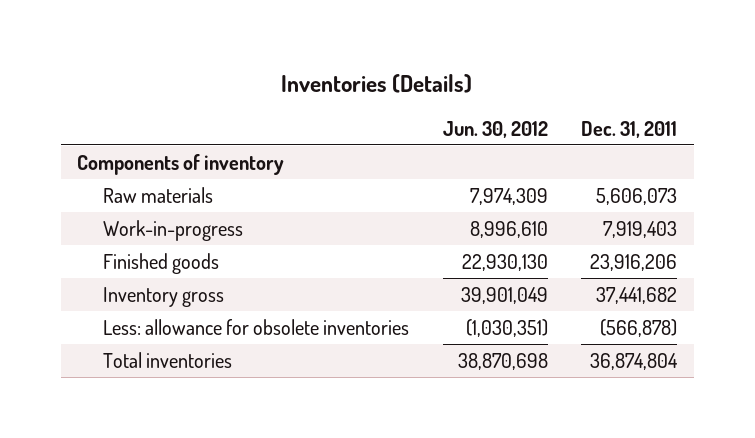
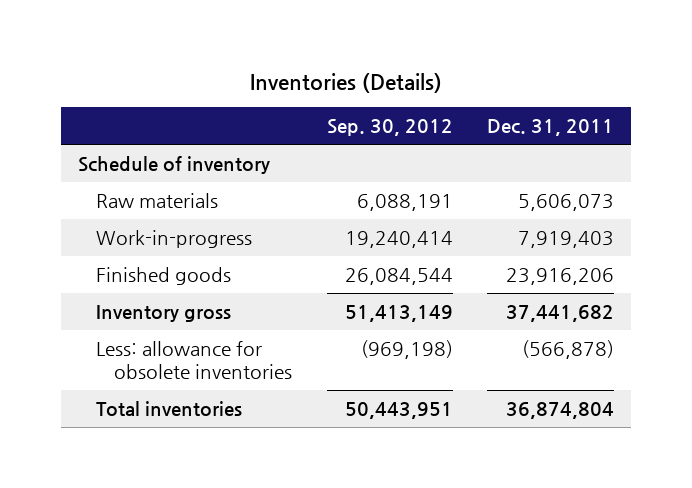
- | Jun. 30, 2012 | Dec. 31, 2011
+ | Sep. 30, 2012 | Dec. 31, 2011
- Components of inventory
+ Schedule of inventory

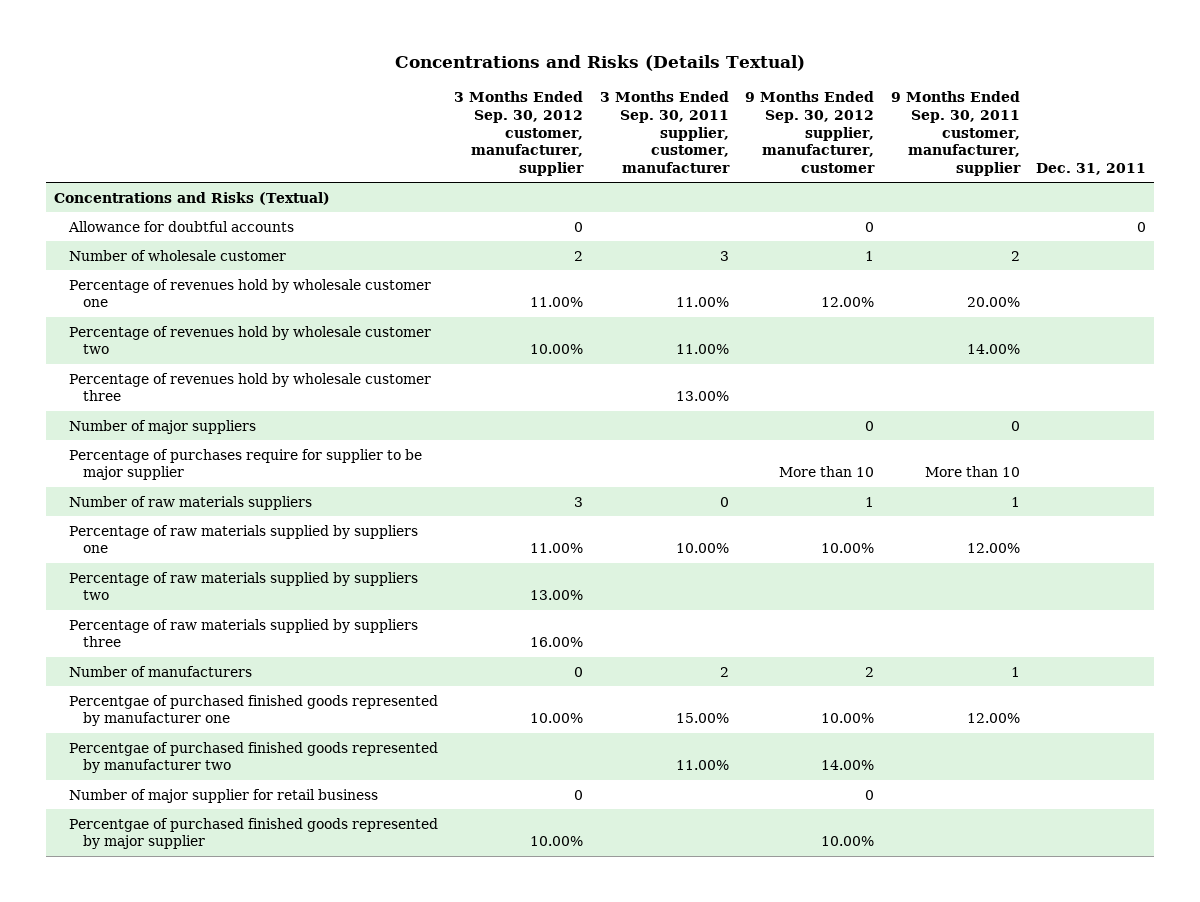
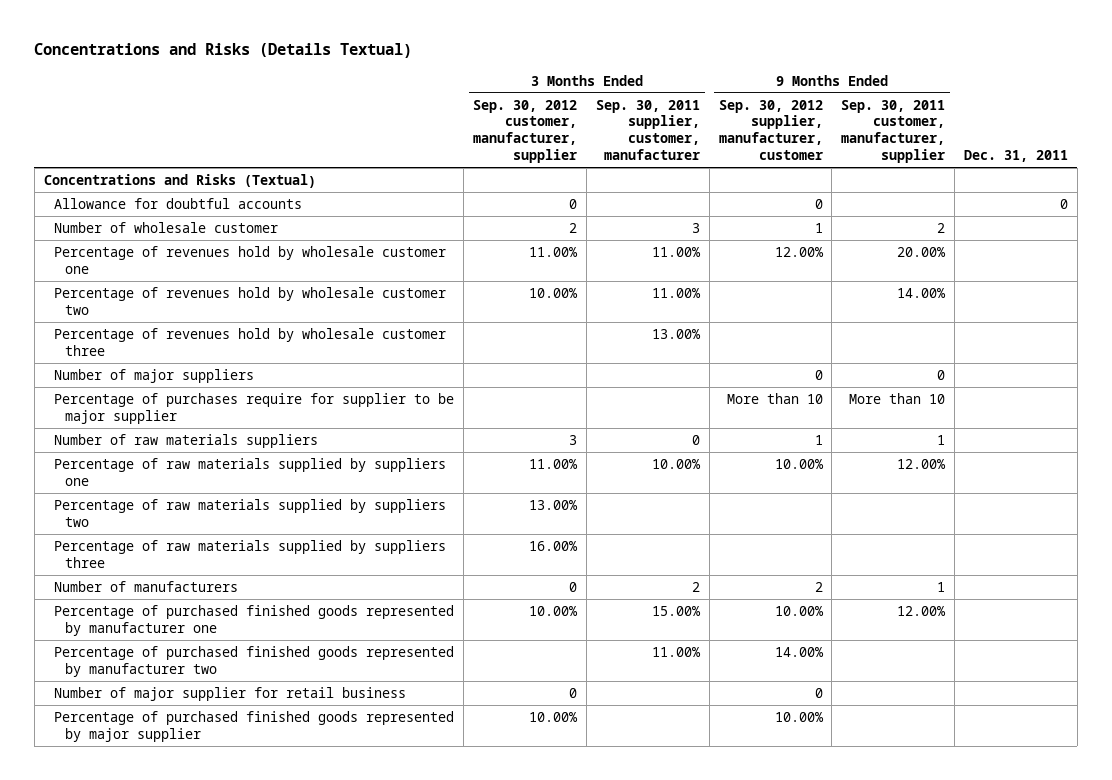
- Percentgae of purchased finished goods represented by manufacturer one | 10.00% | 15.00% | 10.00% | 12.00% |
- Percentgae of purchased finished goods represented by manufacturer two | | 11.00% | 14.00% | |
+ Percentage of purchased finished goods represented by manufacturer one | 10.00% | 15.00% | 10.00% | 12.00% |
+ Percentage of purchased finished goods represented by manufacturer two | | 11.00% | 14.00% | |
- Percentgae of purchased finished goods represented by major supplier | 10.00% | | 10.00% | |
+ Percentage of purchased finished goods represented by major supplier | 10.00% | | 10.00% | |

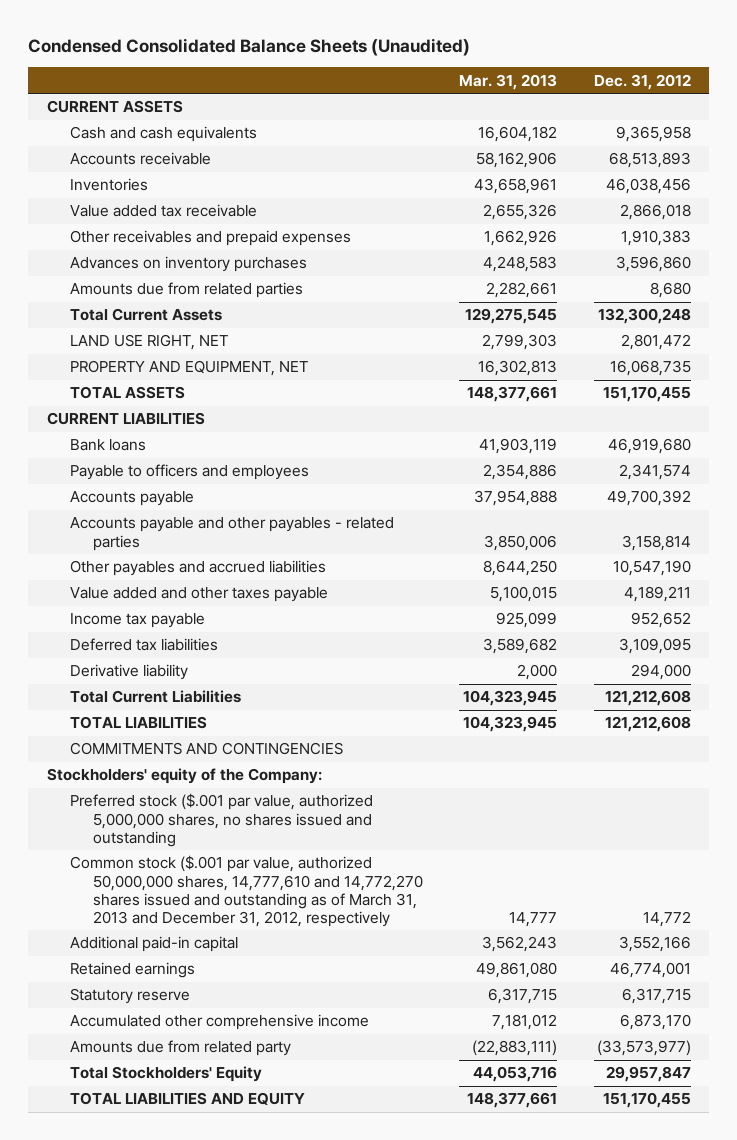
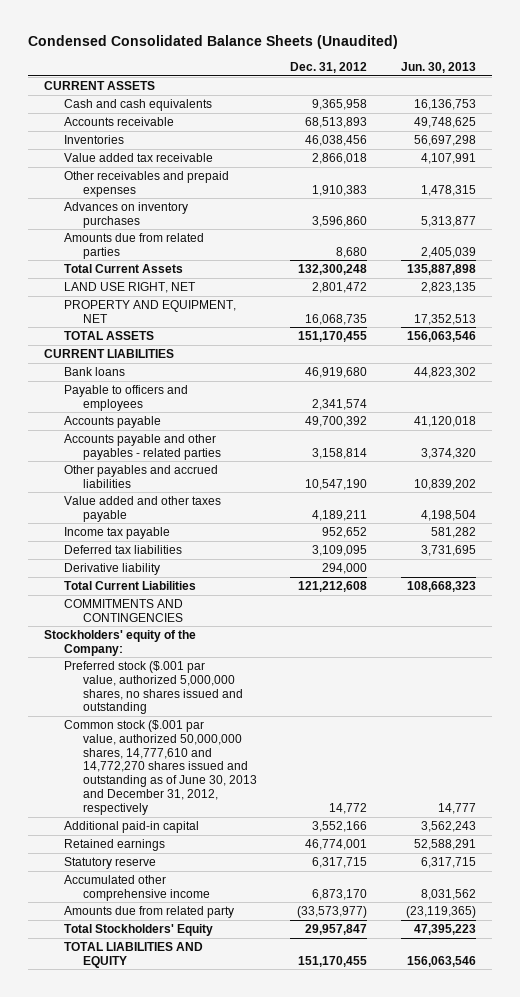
- | Mar. 31, 2013 | Dec. 31, 2012
+ | Dec. 31, 2012 | Jun. 30, 2013
- TOTAL LIABILITIES | 104,323,945 | 121,212,608
- Common stock ($.001 par value, authorized 50,000,000 shares, 14,777,610 and 14,772,270 shares issued and outstanding as of March 31, 2013 and December 31, 2012, respectively | 14,777 | 14,772
+ Common stock ($.001 par value, authorized 50,000,000 shares, 14,777,610 and 14,772,270 shares issued and outstanding as of June 30, 2013 and December 31, 2012, respectively | 14,772 | 14,777

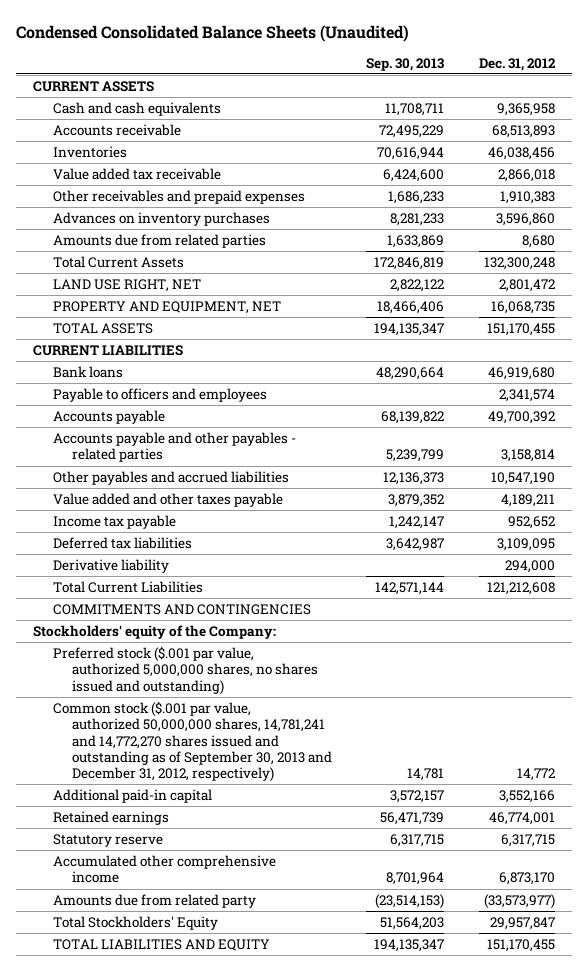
- | Dec. 31, 2012 | Jun. 30, 2013
+ | Sep. 30, 2013 | Dec. 31, 2012
- Preferred stock ($.001 par value, authorized 5,000,000 shares, no shares issued and outstanding
- Common stock ($.001 par value, authorized 50,000,000 shares, 14,777,610 and 14,772,270 shares issued and outstanding as of June 30, 2013 and December 31, 2012, respectively | 14,772 | 14,777
+ Preferred stock ($.001 par value, authorized 5,000,000 shares, no shares issued and outstanding)
+ Common stock ($.001 par value, authorized 50,000,000 shares, 14,781,241 and 14,772,270 shares issued and outstanding as of September 30, 2013 and December 31, 2012, respectively) | 14,781 | 14,772

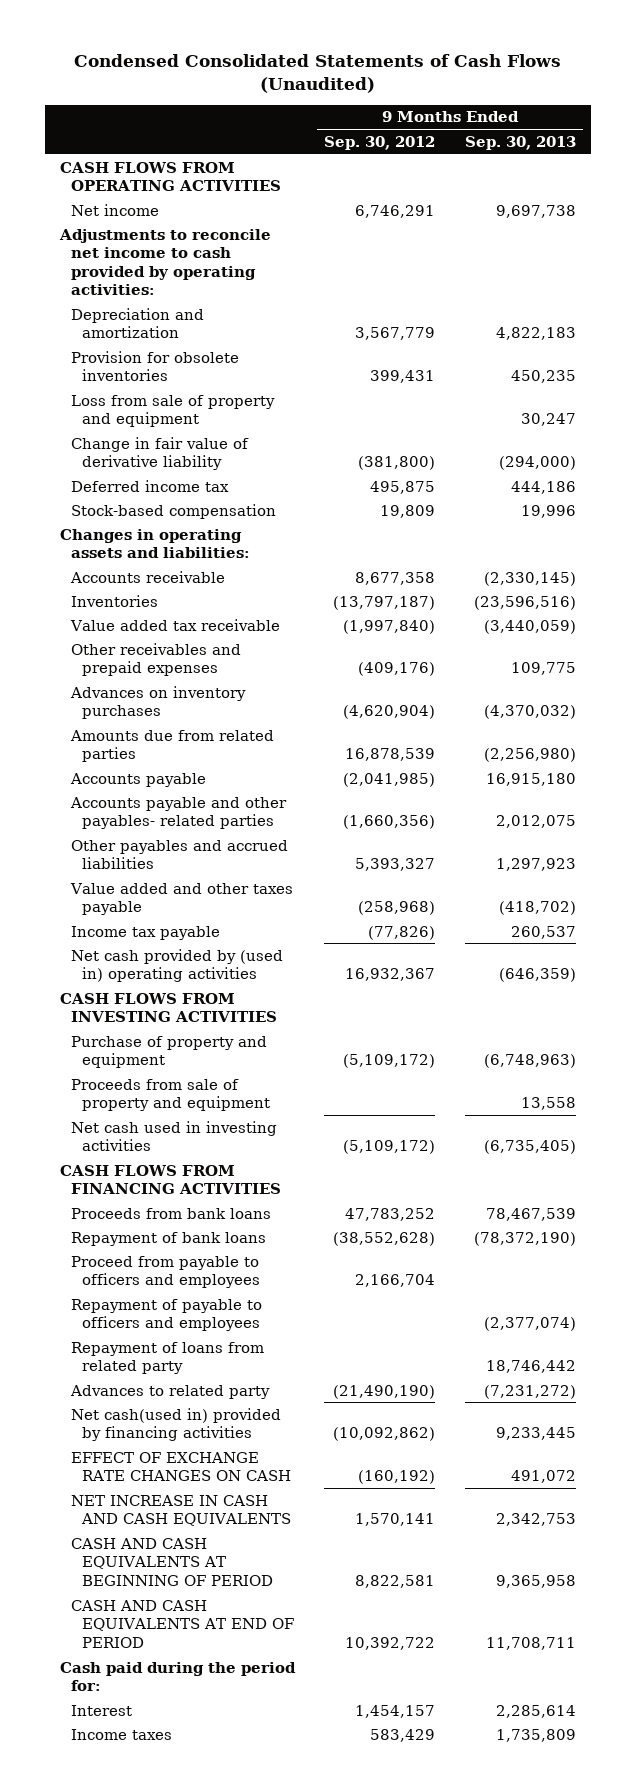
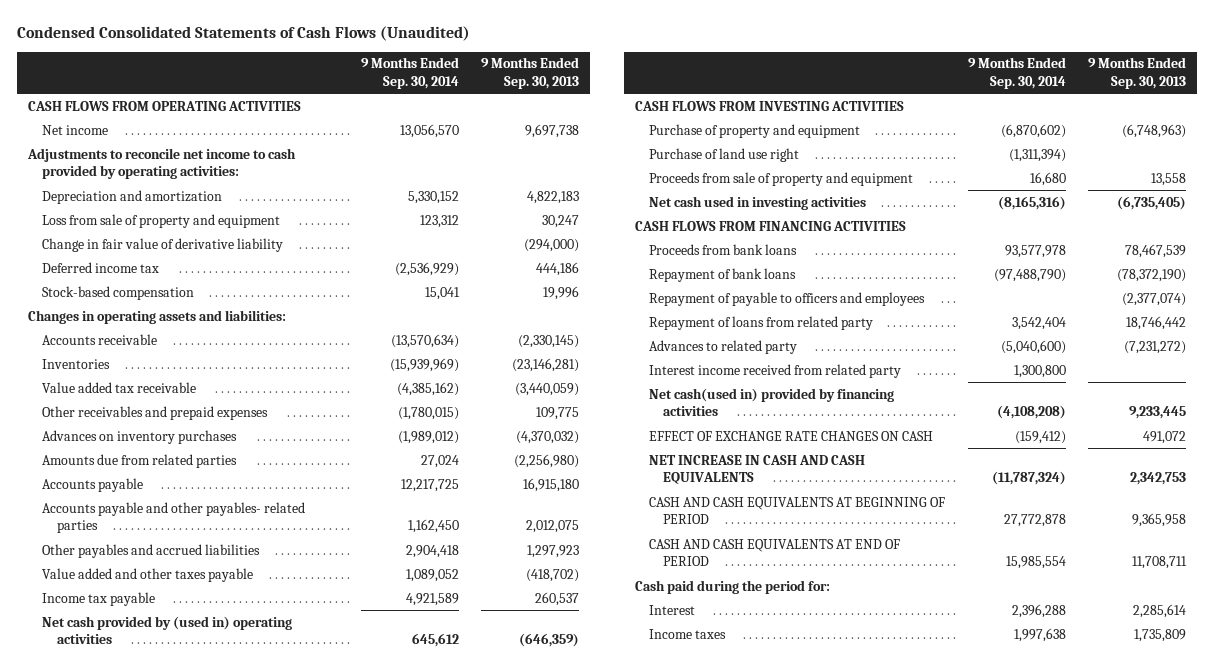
- | 9 Months Ended Sep. 30, 2012 | 9 Months Ended Sep. 30, 2013
+ | 9 Months Ended Sep. 30, 2014 | 9 Months Ended Sep. 30, 2013
- Provision for obsolete inventories | 399,431 | 450,235
- Inventories | (13,797,187) | (23,596,516)
+ Inventories | (15,939,969) | (23,146,281)
+ Purchase of land use right | (1,311,394) |
- Proceed from payable to officers and employees | 2,166,704 |
+ Interest income received from related party | 1,300,800 |

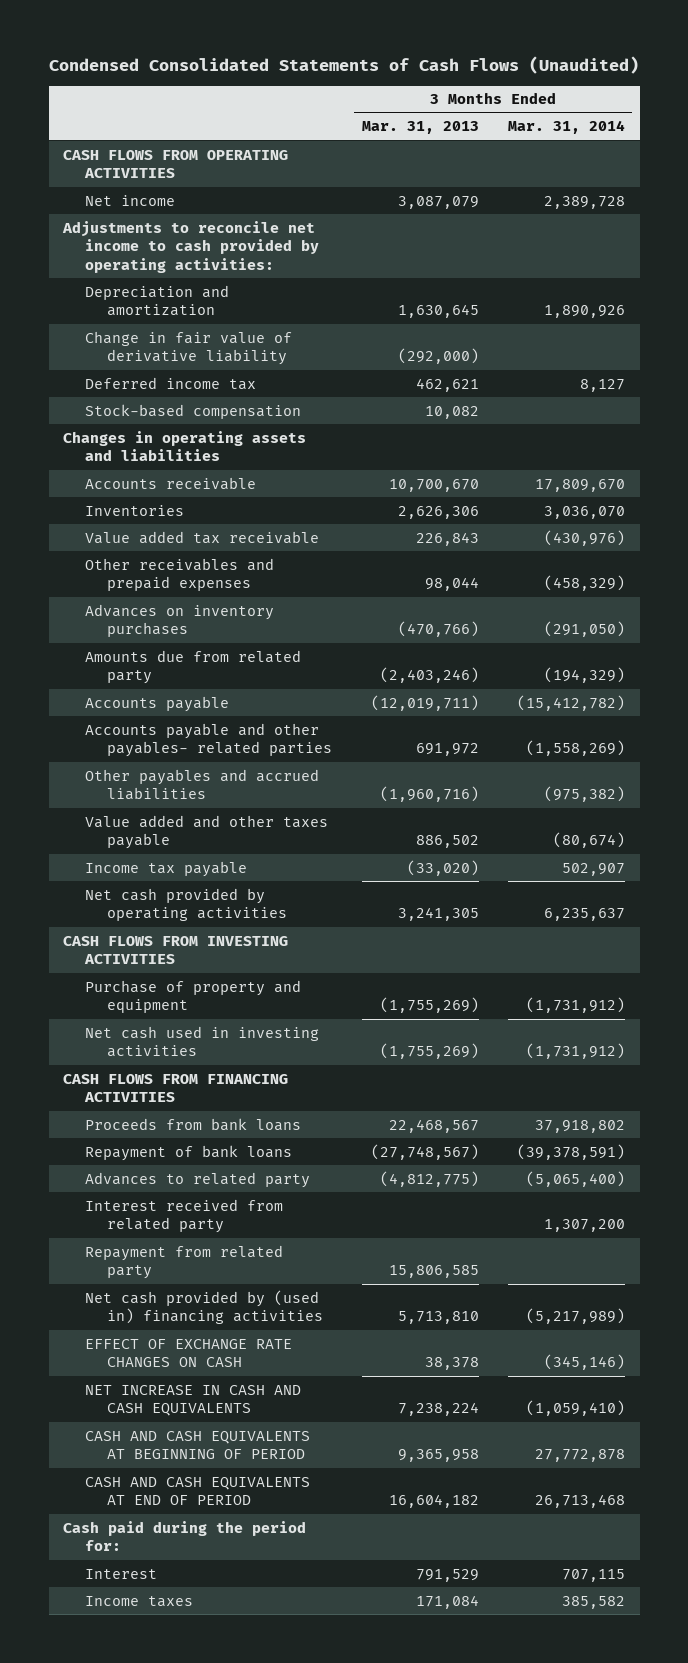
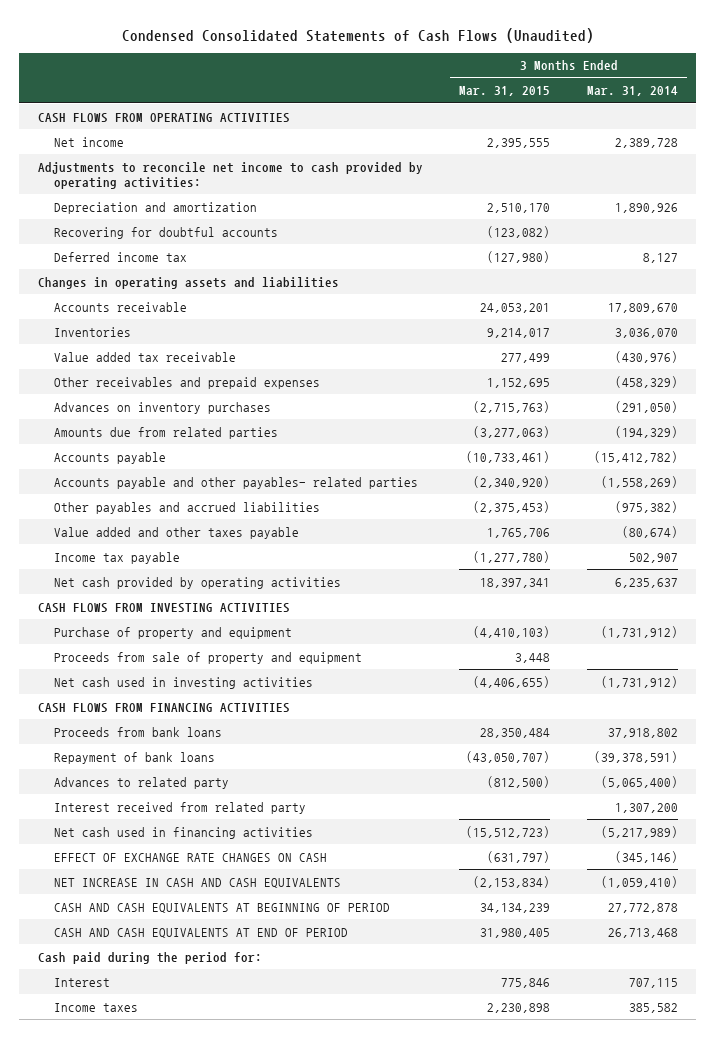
- | 3 Months Ended Mar. 31, 2013 | 3 Months Ended Mar. 31, 2014
+ | 3 Months Ended Mar. 31, 2015 | 3 Months Ended Mar. 31, 2014
- Change in fair value of derivative liability | (292,000) |
+ Recovering for doubtful accounts | (123,082) |
- Stock-based compensation | 10,082 |
- Amounts due from related party | (2,403,246) | (194,329)
+ Amounts due from related parties | (3,277,063) | (194,329)
+ Proceeds from sale of property and equipment | 3,448 |
- Repayment from related party | 15,806,585 |
- Net cash provided by (used in) financing activities | 5,713,810 | (5,217,989)
+ Net cash used in financing activities | (15,512,723) | (5,217,989)

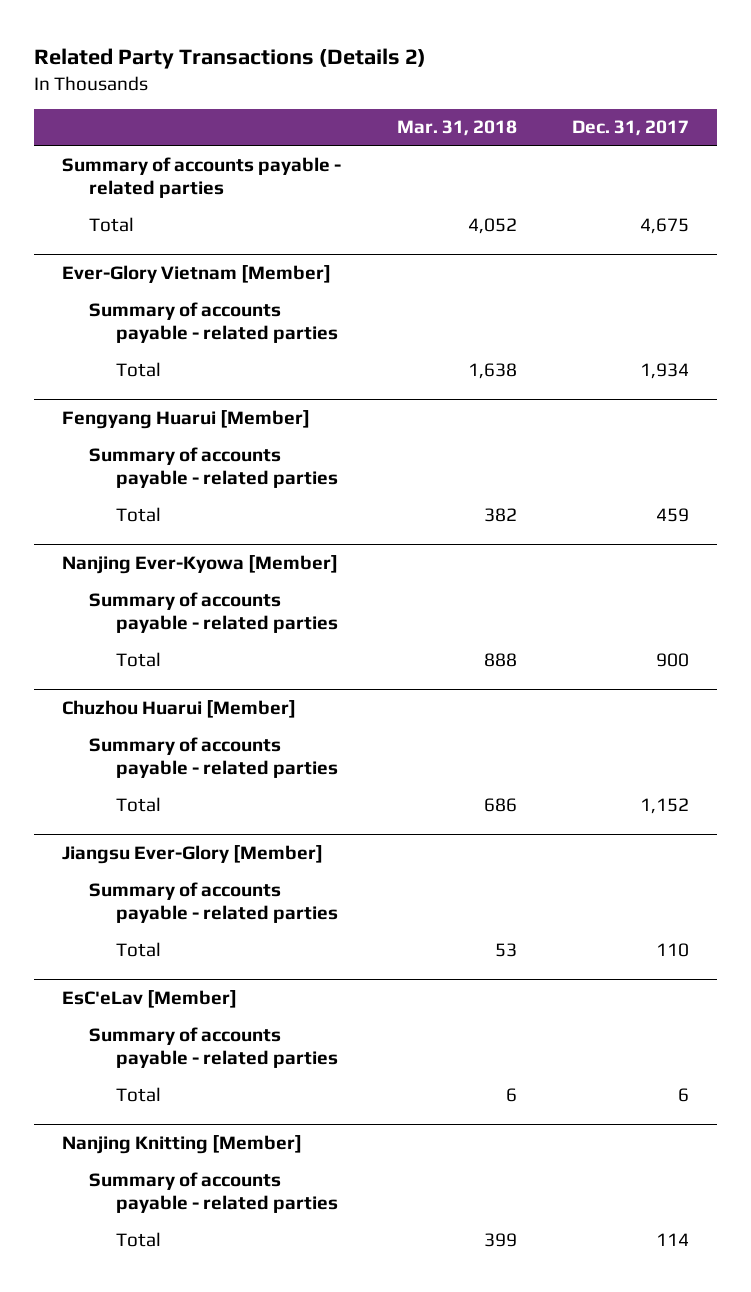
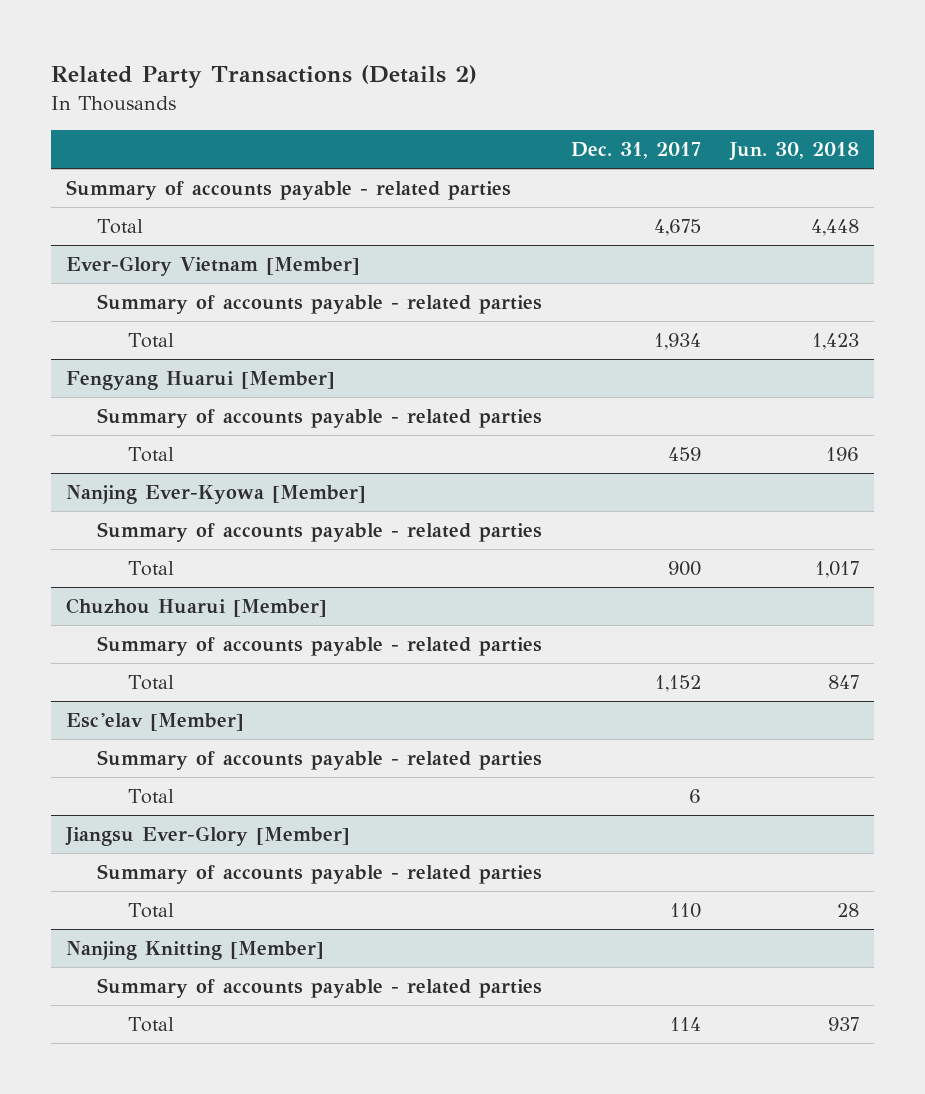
- | Mar. 31, 2018 | Dec. 31, 2017
+ | Dec. 31, 2017 | Jun. 30, 2018
+ Esc'elav [Member]
+ Summary of accounts payable - related parties
+ Total | 6 |
- EsC'eLav [Member]
- Summary of accounts payable - related parties
- Total | 6 | 6

